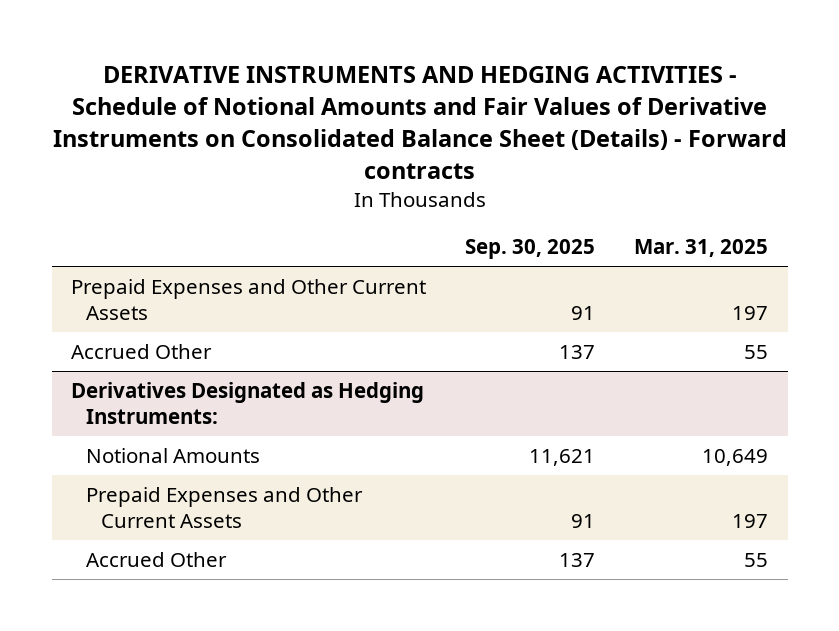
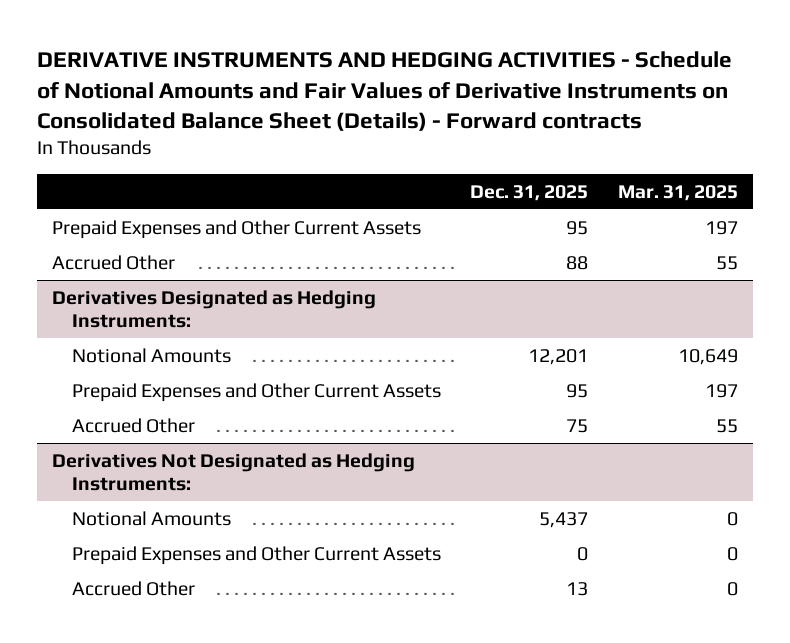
- | Sep. 30, 2025 | Mar. 31, 2025
+ | Dec. 31, 2025 | Mar. 31, 2025
+ Derivatives Not Designated as Hedging Instruments:
+ Notional Amounts | 5,437 | 0
+ Prepaid Expenses and Other Current Assets | 0 | 0
+ Accrued Other | 13 | 0

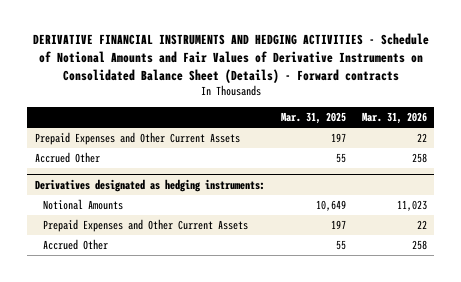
- DERIVATIVE INSTRUMENTS AND HEDGING ACTIVITIES - Schedule of Notional Amounts and Fair Values of Derivative Instruments on Consolidated Balance Sheet (Details) - Forward contracts
+ DERIVATIVE FINANCIAL INSTRUMENTS AND HEDGING ACTIVITIES - Schedule of Notional Amounts and Fair Values of Derivative Instruments on Consolidated Balance Sheet (Details) - Forward contracts
- | Dec. 31, 2025 | Mar. 31, 2025
+ | Mar. 31, 2025 | Mar. 31, 2026
- Derivatives Designated as Hedging Instruments:
+ Derivatives designated as hedging instruments:
- Derivatives Not Designated as Hedging Instruments:
- Notional Amounts | 5,437 | 0
- Prepaid Expenses and Other Current Assets | 0 | 0
- Accrued Other | 13 | 0

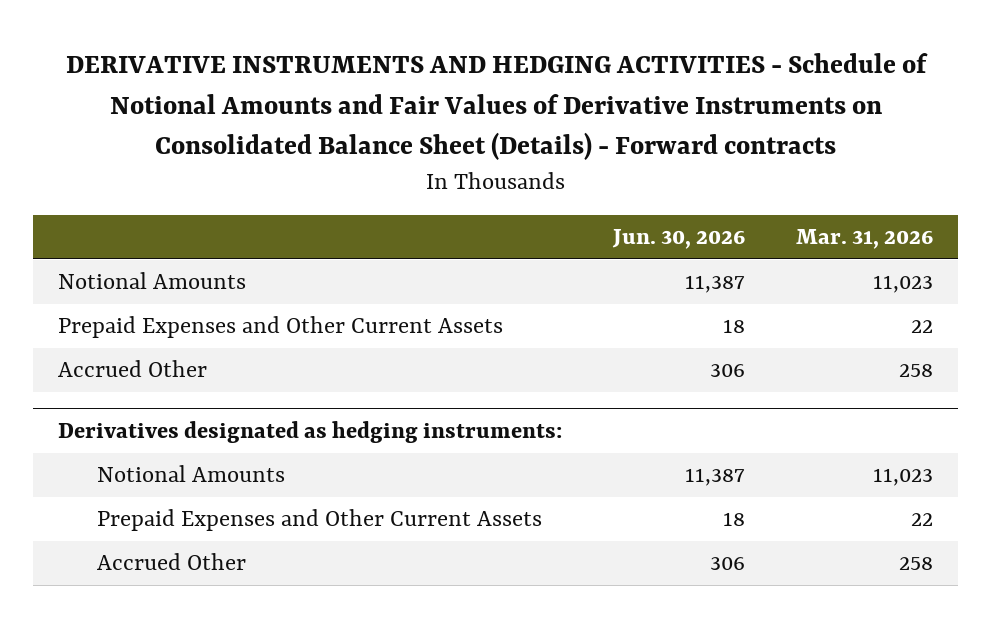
- DERIVATIVE FINANCIAL INSTRUMENTS AND HEDGING ACTIVITIES - Schedule of Notional Amounts and Fair Values of Derivative Instruments on Consolidated Balance Sheet (Details) - Forward contracts
+ DERIVATIVE INSTRUMENTS AND HEDGING ACTIVITIES - Schedule of Notional Amounts and Fair Values of Derivative Instruments on Consolidated Balance Sheet (Details) - Forward contracts
- | Mar. 31, 2025 | Mar. 31, 2026
+ | Jun. 30, 2026 | Mar. 31, 2026
+ Notional Amounts | 11,387 | 11,023

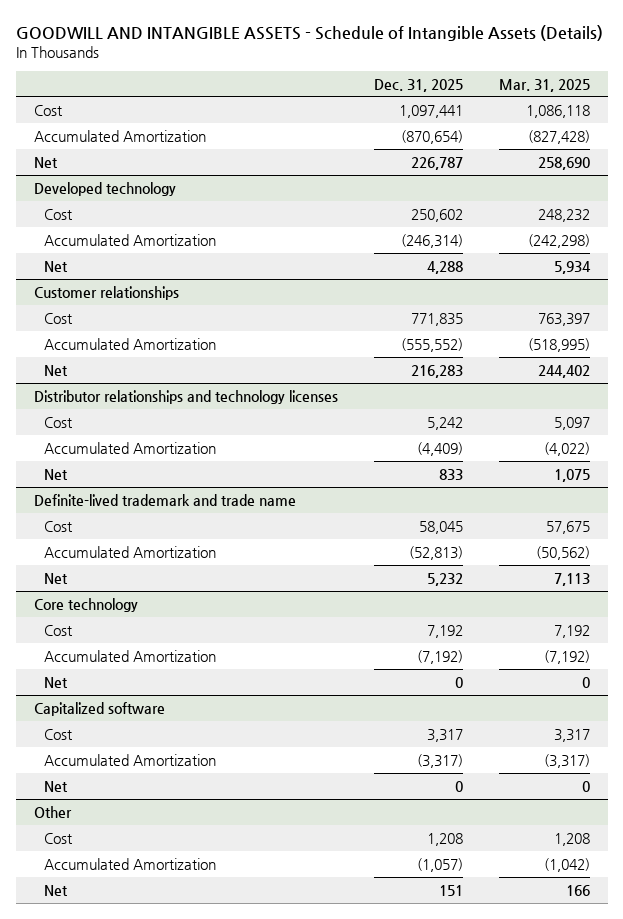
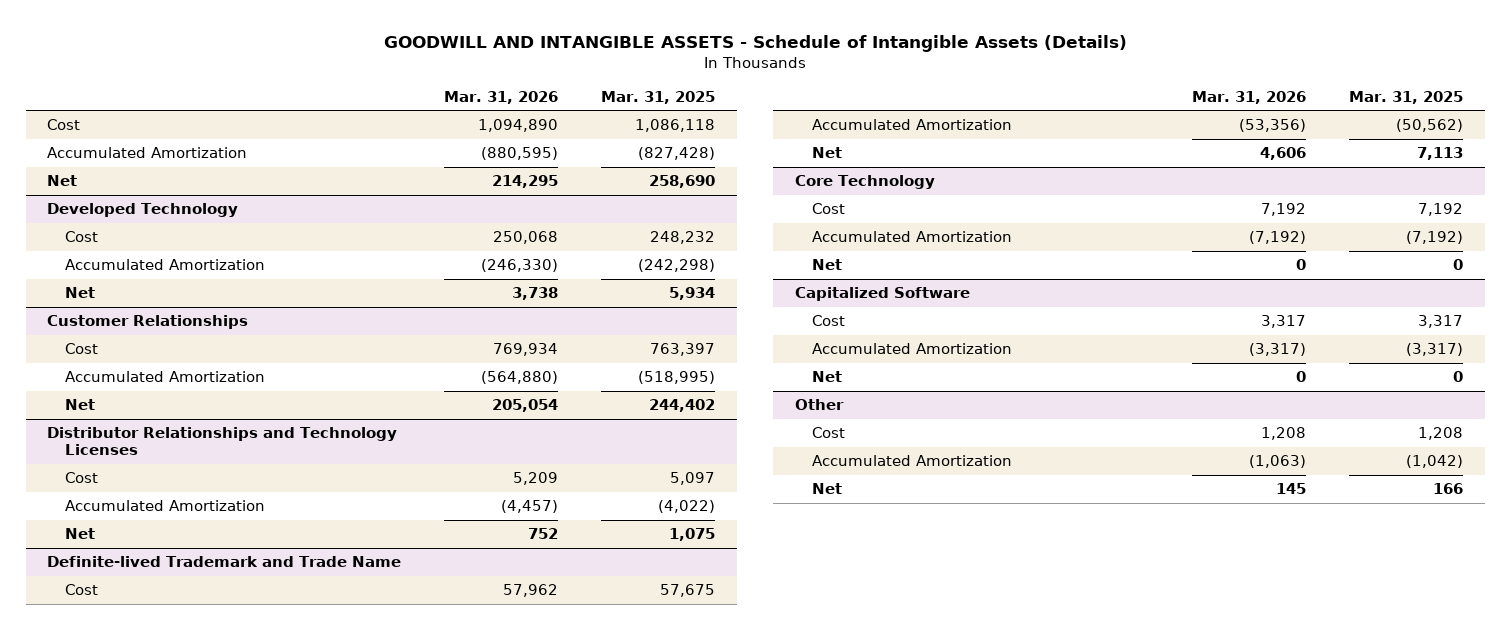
- | Dec. 31, 2025 | Mar. 31, 2025
+ | Mar. 31, 2026 | Mar. 31, 2025
- Developed technology
+ Developed Technology
- Customer relationships
+ Customer Relationships
- Distributor relationships and technology licenses
+ Distributor Relationships and Technology Licenses
- Definite-lived trademark and trade name
+ Definite-lived Trademark and Trade Name
- Core technology
+ Core Technology
- Capitalized software
+ Capitalized Software

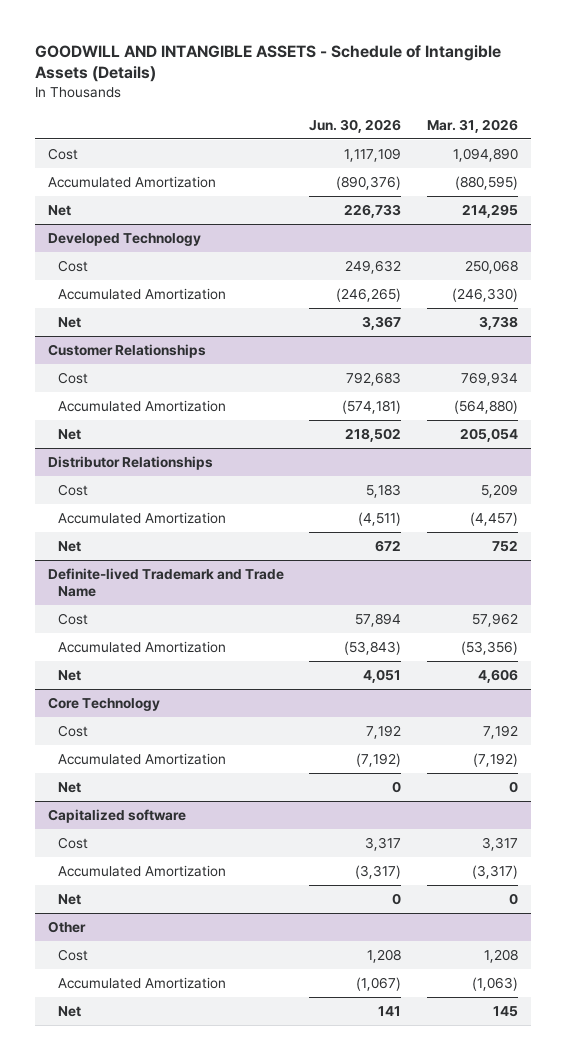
- | Mar. 31, 2026 | Mar. 31, 2025
+ | Jun. 30, 2026 | Mar. 31, 2026
- Distributor Relationships and Technology Licenses
+ Distributor Relationships
- Capitalized Software
+ Capitalized software

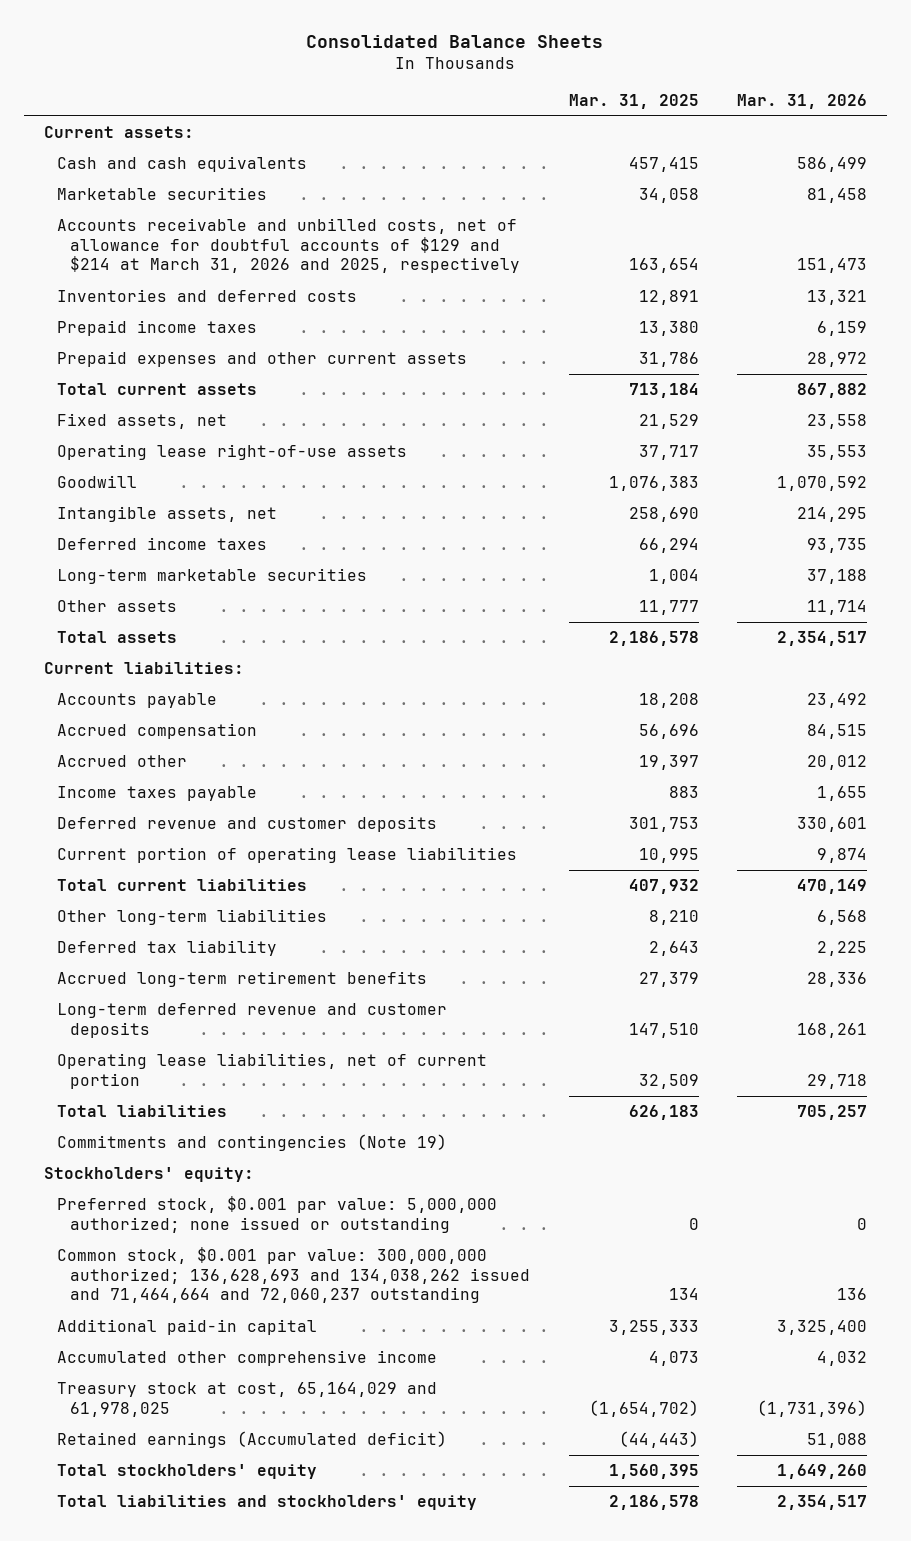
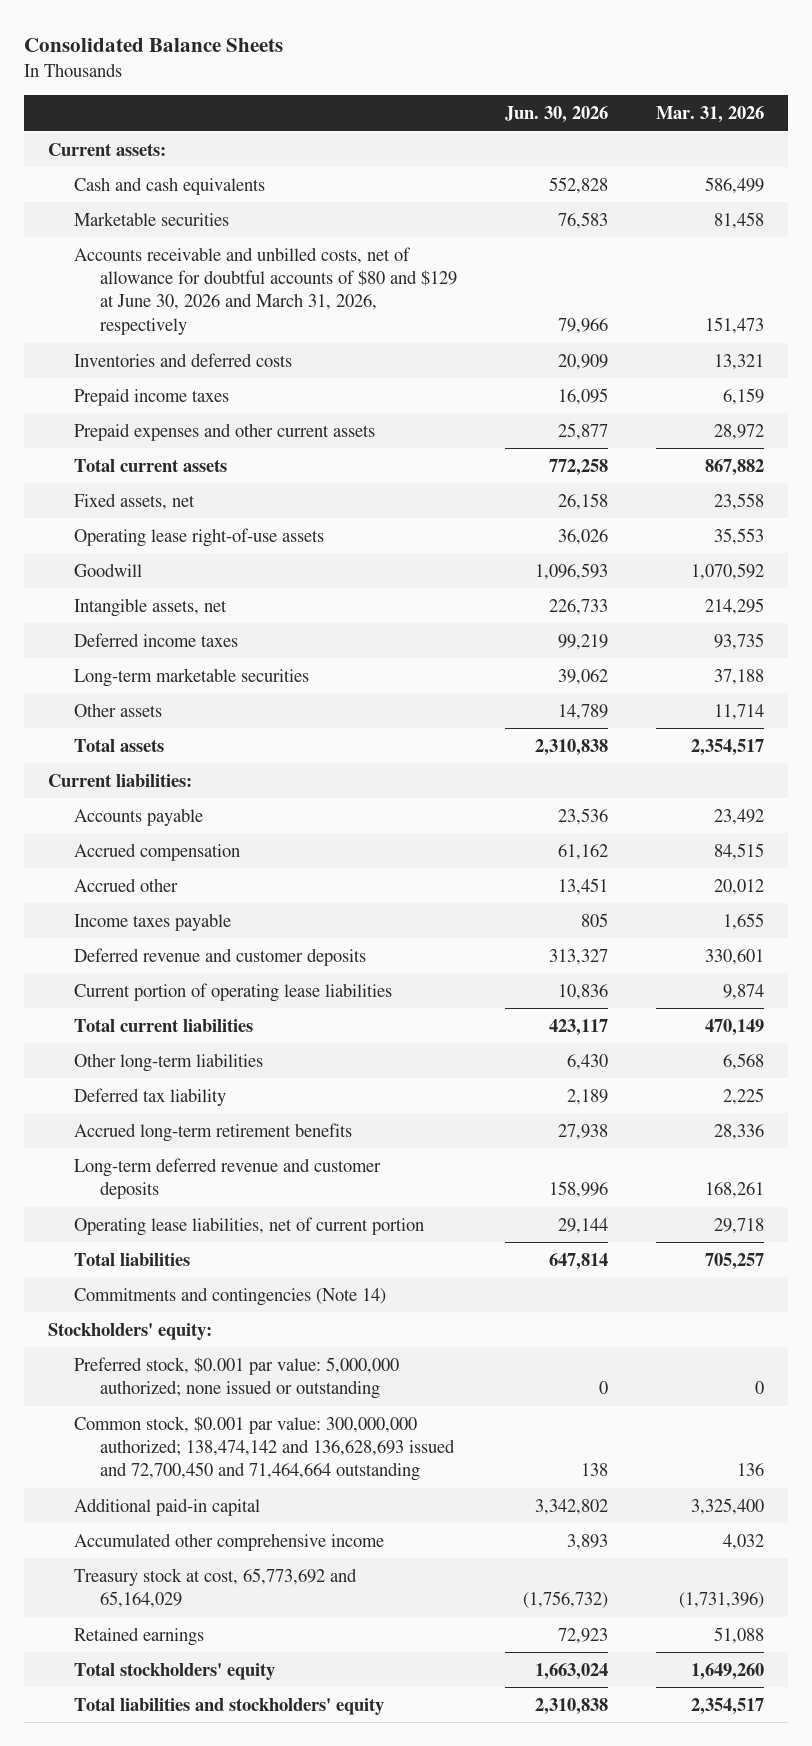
- | Mar. 31, 2025 | Mar. 31, 2026
+ | Jun. 30, 2026 | Mar. 31, 2026
- Accounts receivable and unbilled costs, net of allowance for doubtful accounts of $129 and $214 at March 31, 2026 and 2025, respectively | 163,654 | 151,473
+ Accounts receivable and unbilled costs, net of allowance for doubtful accounts of $80 and $129 at June 30, 2026 and March 31, 2026, respectively | 79,966 | 151,473
- Commitments and contingencies (Note 19)
+ Commitments and contingencies (Note 14)
- Common stock, $0.001 par value: 300,000,000 authorized; 136,628,693 and 134,038,262 issued and 71,464,664 and 72,060,237 outstanding | 134 | 136
+ Common stock, $0.001 par value: 300,000,000 authorized; 138,474,142 and 136,628,693 issued and 72,700,450 and 71,464,664 outstanding | 138 | 136
- Treasury stock at cost, 65,164,029 and 61,978,025 | (1,654,702) | (1,731,396)
- Retained earnings (Accumulated deficit) | (44,443) | 51,088
+ Treasury stock at cost, 65,773,692 and 65,164,029 | (1,756,732) | (1,731,396)
+ Retained earnings | 72,923 | 51,088

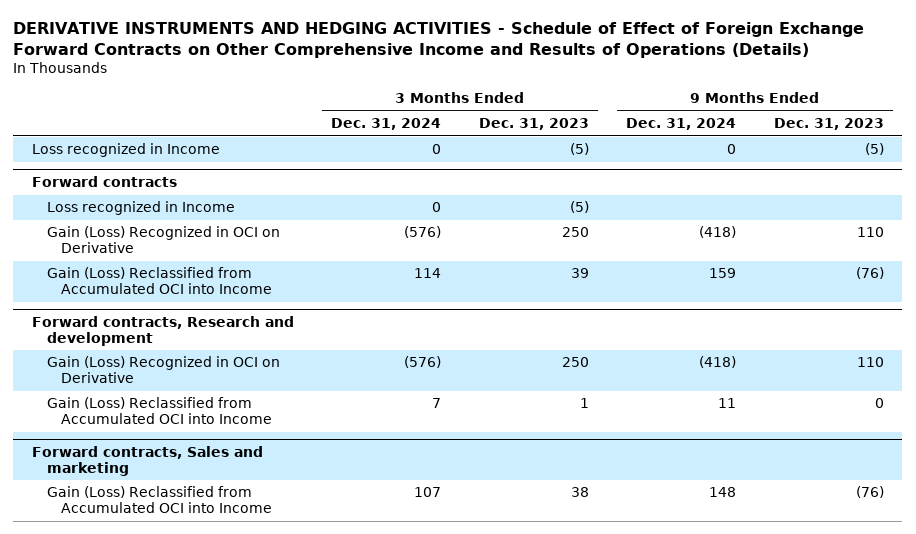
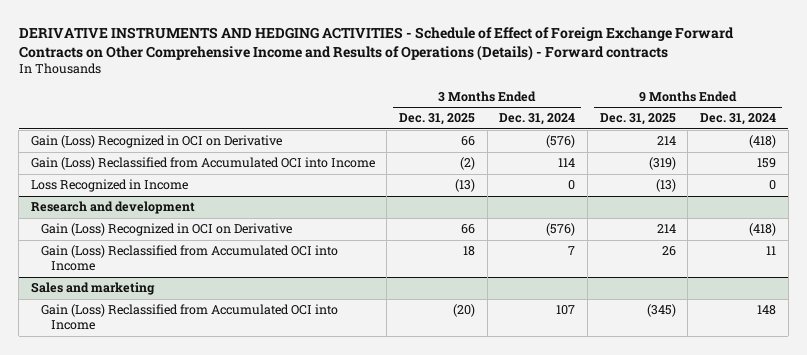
- DERIVATIVE INSTRUMENTS AND HEDGING ACTIVITIES - Schedule of Effect of Foreign Exchange Forward Contracts on Other Comprehensive Income and Results of Operations (Details)
+ DERIVATIVE INSTRUMENTS AND HEDGING ACTIVITIES - Schedule of Effect of Foreign Exchange Forward Contracts on Other Comprehensive Income and Results of Operations (Details) - Forward contracts
- | 3 Months Ended Dec. 31, 2024 | 3 Months Ended Dec. 31, 2023 | 9 Months Ended Dec. 31, 2024 | 9 Months Ended Dec. 31, 2023
+ | 3 Months Ended Dec. 31, 2025 | 3 Months Ended Dec. 31, 2024 | 9 Months Ended Dec. 31, 2025 | 9 Months Ended Dec. 31, 2024
- Loss recognized in Income | 0 | (5) | 0 | (5)
- Forward contracts
- Loss recognized in Income | 0 | (5) | |
- Forward contracts, Research and development
+ Loss Recognized in Income | (13) | 0 | (13) | 0
+ Research and development
- Forward contracts, Sales and marketing
+ Sales and marketing

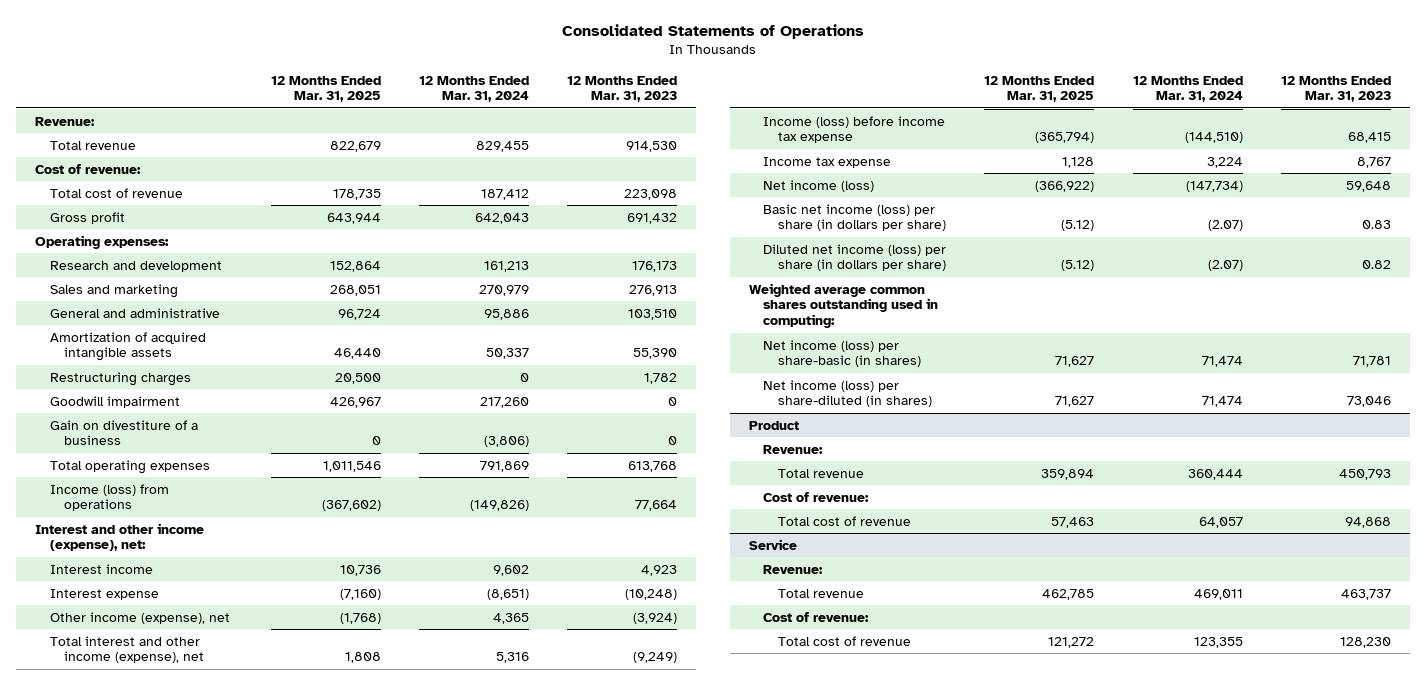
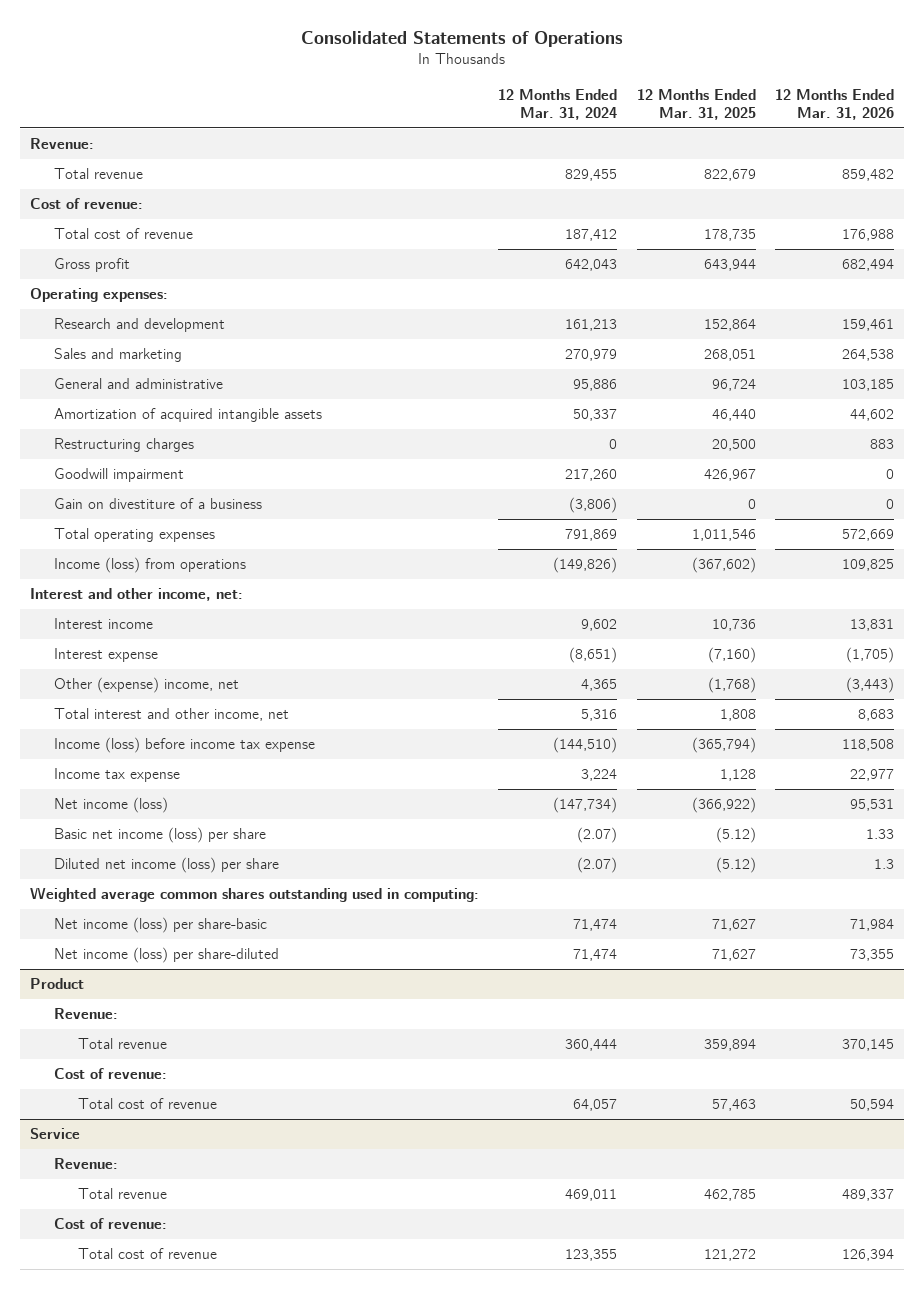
- | 12 Months Ended Mar. 31, 2025 | 12 Months Ended Mar. 31, 2024 | 12 Months Ended Mar. 31, 2023
+ | 12 Months Ended Mar. 31, 2024 | 12 Months Ended Mar. 31, 2025 | 12 Months Ended Mar. 31, 2026
- Interest and other income (expense), net:
+ Interest and other income, net:
- Other income (expense), net | (1,768) | 4,365 | (3,924)
- Total interest and other income (expense), net | 1,808 | 5,316 | (9,249)
+ Other (expense) income, net | 4,365 | (1,768) | (3,443)
+ Total interest and other income, net | 5,316 | 1,808 | 8,683
- Basic net income (loss) per share (in dollars per share) | (5.12) | (2.07) | 0.83
- Diluted net income (loss) per share (in dollars per share) | (5.12) | (2.07) | 0.82
+ Basic net income (loss) per share | (2.07) | (5.12) | 1.33
+ Diluted net income (loss) per share | (2.07) | (5.12) | 1.3
- Net income (loss) per share-basic (in shares) | 71,627 | 71,474 | 71,781
- Net income (loss) per share-diluted (in shares) | 71,627 | 71,474 | 73,046
+ Net income (loss) per share-basic | 71,474 | 71,627 | 71,984
+ Net income (loss) per share-diluted | 71,474 | 71,627 | 73,355

